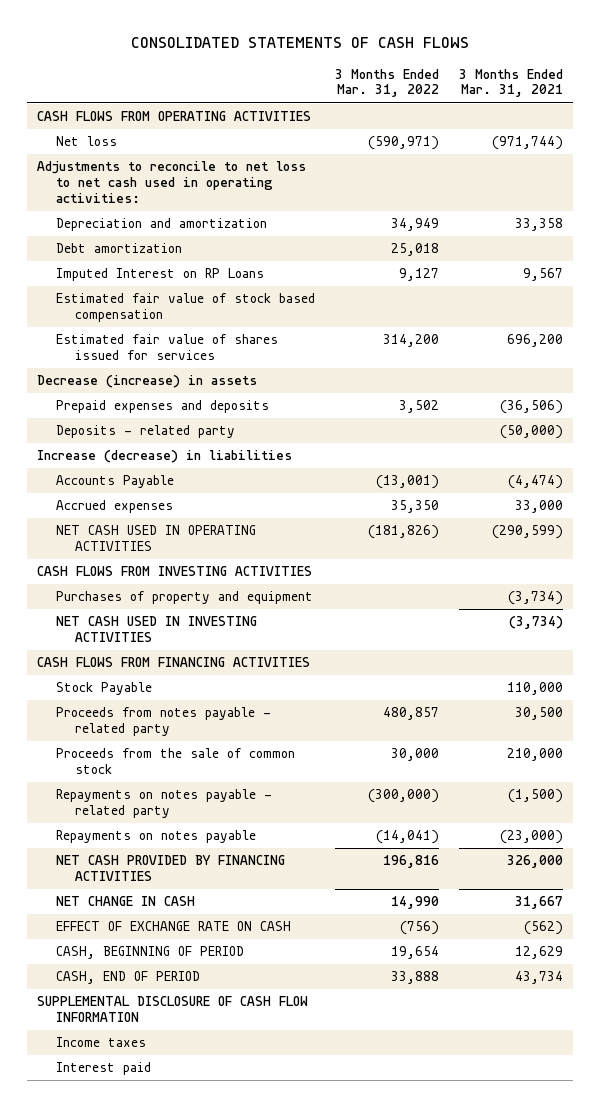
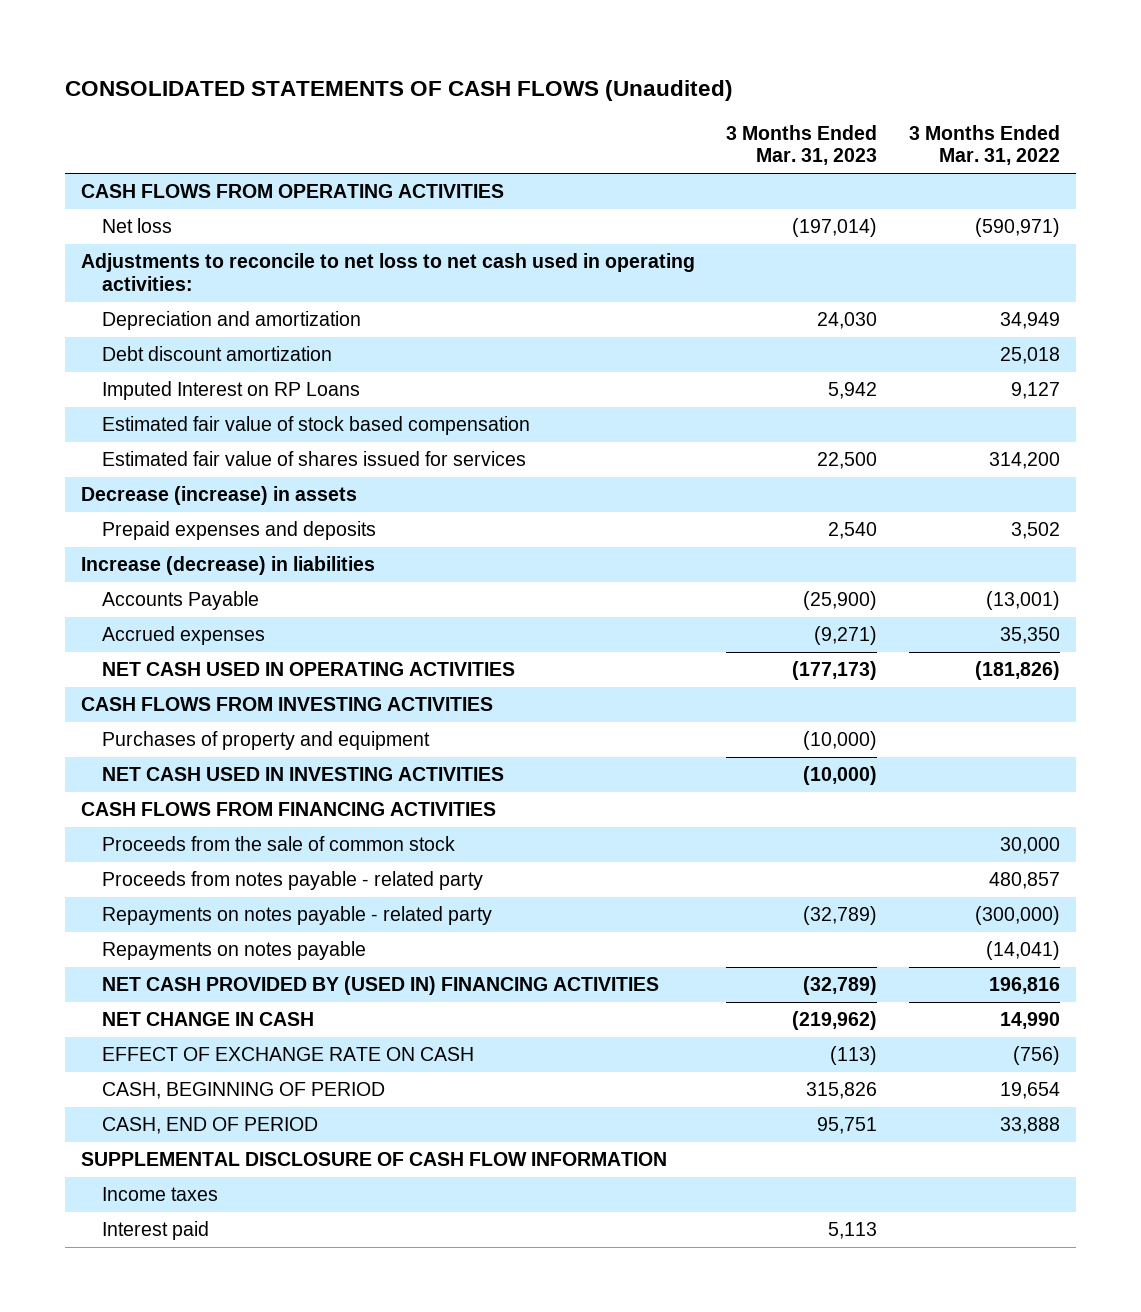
- CONSOLIDATED STATEMENTS OF CASH FLOWS
+ CONSOLIDATED STATEMENTS OF CASH FLOWS (Unaudited)
- | 3 Months Ended Mar. 31, 2022 | 3 Months Ended Mar. 31, 2021
+ | 3 Months Ended Mar. 31, 2023 | 3 Months Ended Mar. 31, 2022
- Debt amortization | 25,018 |
+ Debt discount amortization | | 25,018
- Deposits - related party | | (50,000)
- Stock Payable | | 110,000
moved down: Proceeds from notes payable - related party | | 480,857
- NET CASH PROVIDED BY FINANCING ACTIVITIES | 196,816 | 326,000
+ NET CASH PROVIDED BY (USED IN) FINANCING ACTIVITIES | (32,789) | 196,816

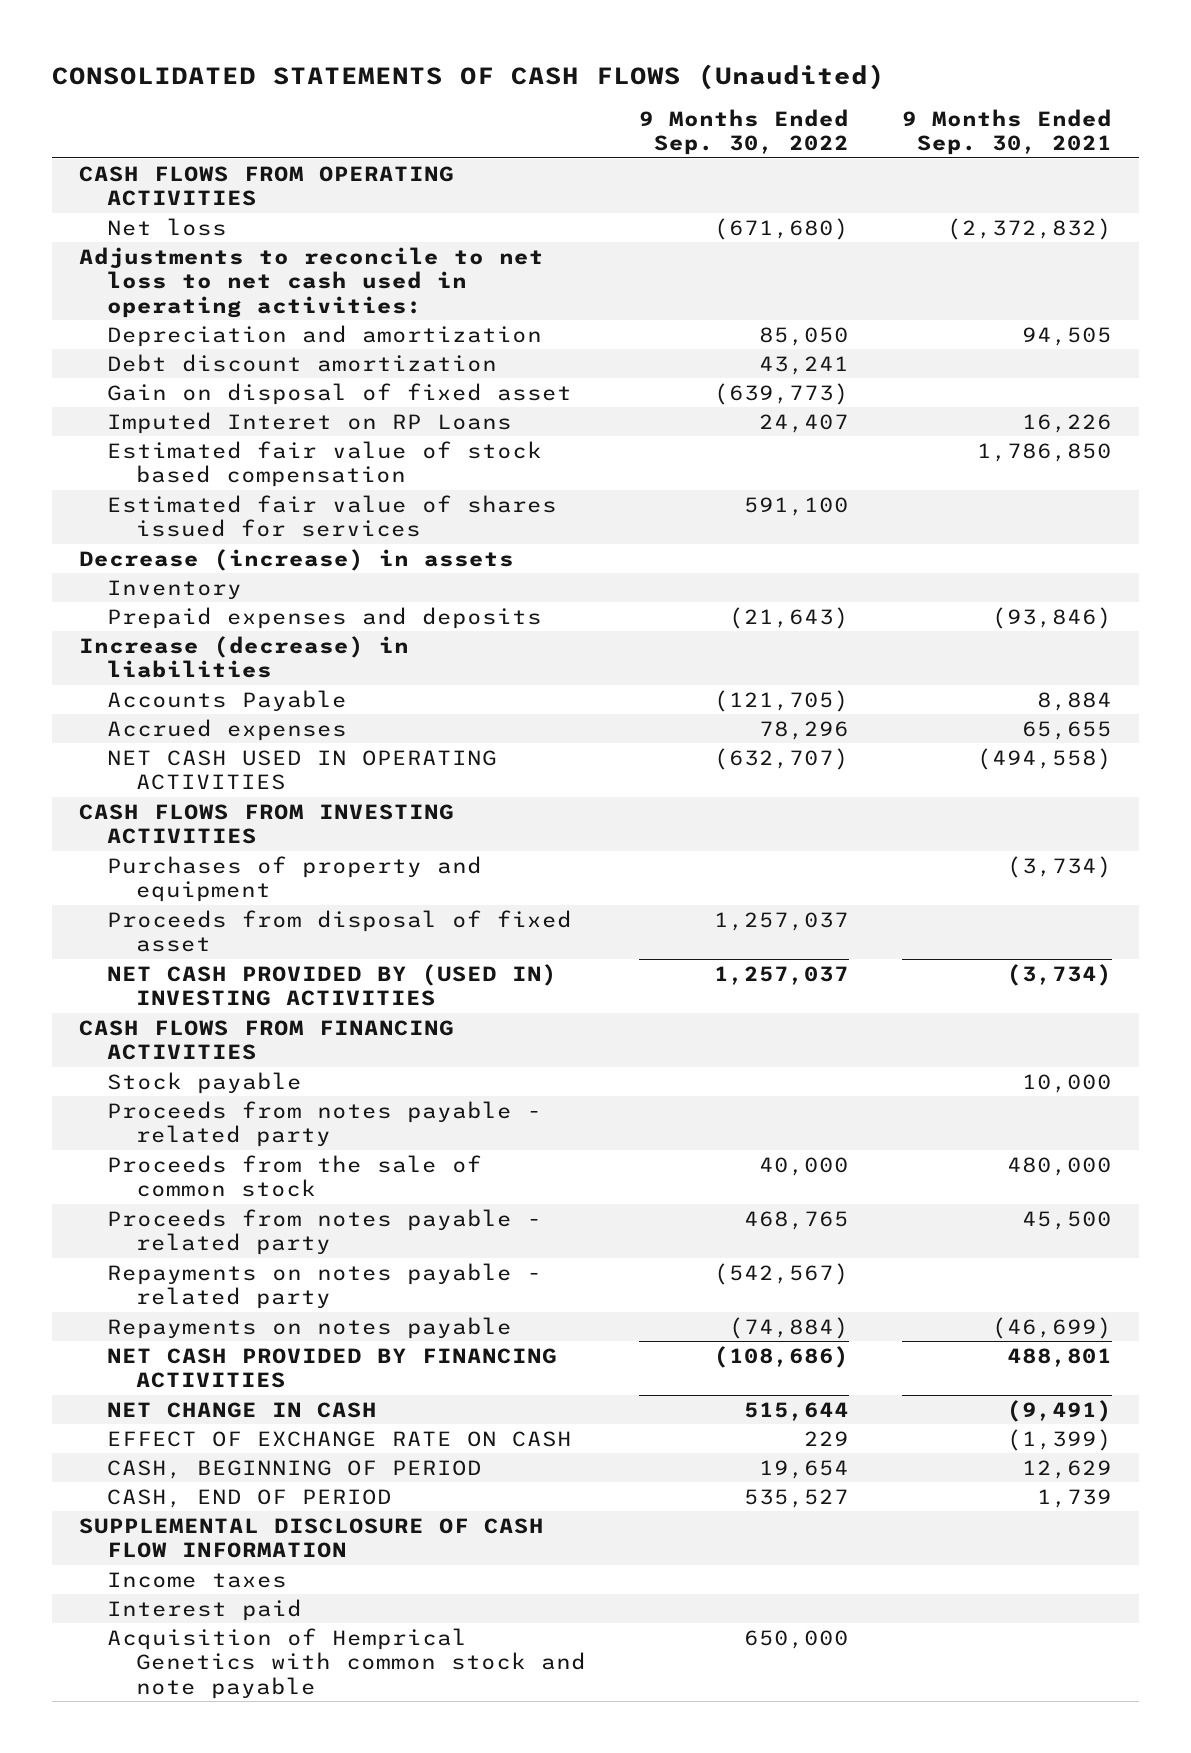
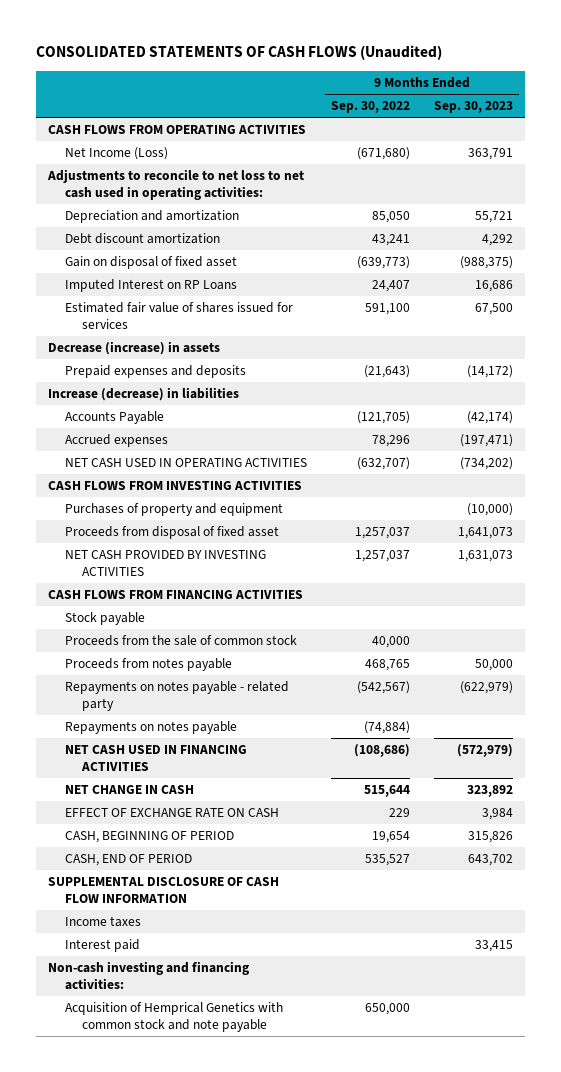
- | 9 Months Ended Sep. 30, 2022 | 9 Months Ended Sep. 30, 2021
+ | 9 Months Ended Sep. 30, 2022 | 9 Months Ended Sep. 30, 2023
- Net loss | (671,680) | (2,372,832)
+ Net Income (Loss) | (671,680) | 363,791
- Imputed Interet on RP Loans | 24,407 | 16,226
- Estimated fair value of stock based compensation | | 1,786,850
+ Imputed Interest on RP Loans | 24,407 | 16,686
- Inventory
- NET CASH PROVIDED BY (USED IN) INVESTING ACTIVITIES | 1,257,037 | (3,734)
+ NET CASH PROVIDED BY INVESTING ACTIVITIES | 1,257,037 | 1,631,073
- Proceeds from notes payable - related party
- Proceeds from notes payable - related party | 468,765 | 45,500
+ Proceeds from notes payable | 468,765 | 50,000
- NET CASH PROVIDED BY FINANCING ACTIVITIES | (108,686) | 488,801
+ NET CASH USED IN FINANCING ACTIVITIES | (108,686) | (572,979)
+ Non-cash investing and financing activities:

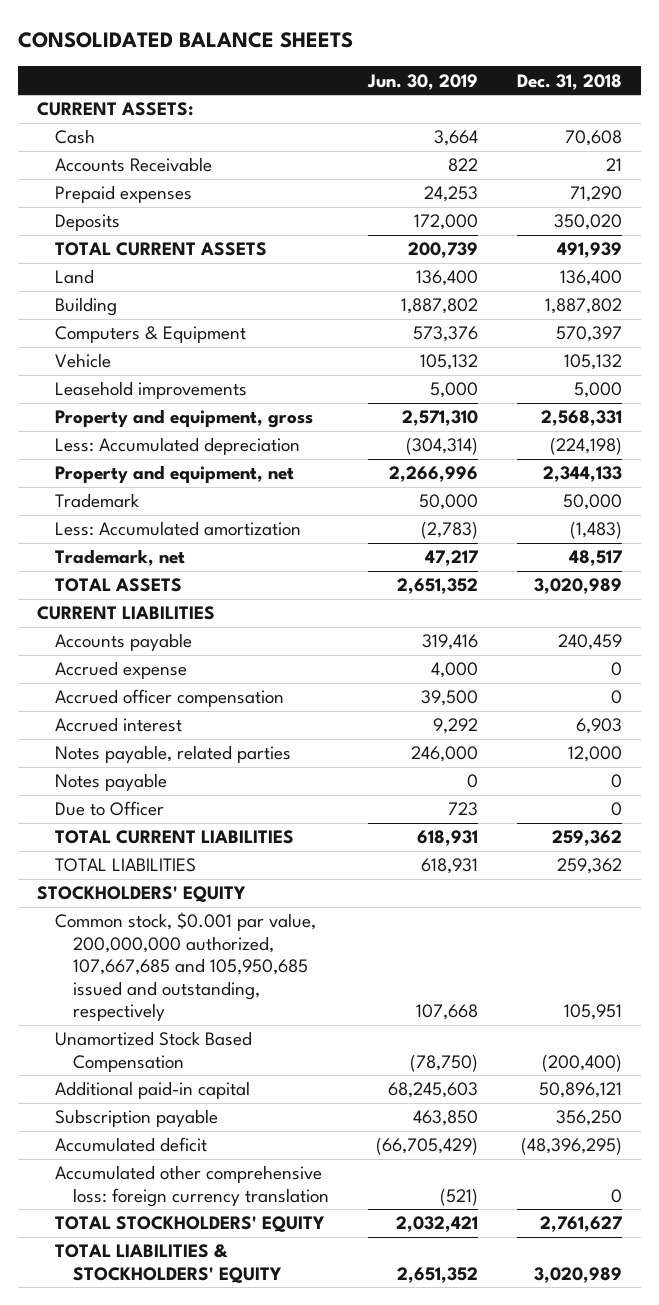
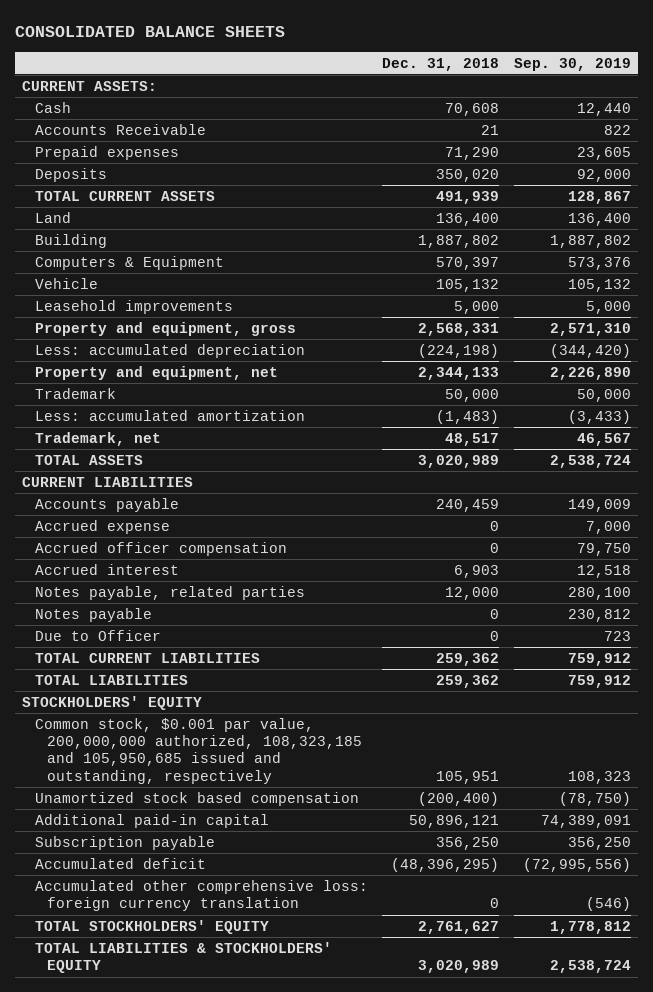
- | Jun. 30, 2019 | Dec. 31, 2018
+ | Dec. 31, 2018 | Sep. 30, 2019
- Less: Accumulated depreciation | (304,314) | (224,198)
+ Less: accumulated depreciation | (224,198) | (344,420)
- Less: Accumulated amortization | (2,783) | (1,483)
+ Less: accumulated amortization | (1,483) | (3,433)
- Common stock, $0.001 par value, 200,000,000 authorized, 107,667,685 and 105,950,685 issued and outstanding, respectively | 107,668 | 105,951
- Unamortized Stock Based Compensation | (78,750) | (200,400)
+ Common stock, $0.001 par value, 200,000,000 authorized, 108,323,185 and 105,950,685 issued and outstanding, respectively | 105,951 | 108,323
+ Unamortized stock based compensation | (200,400) | (78,750)

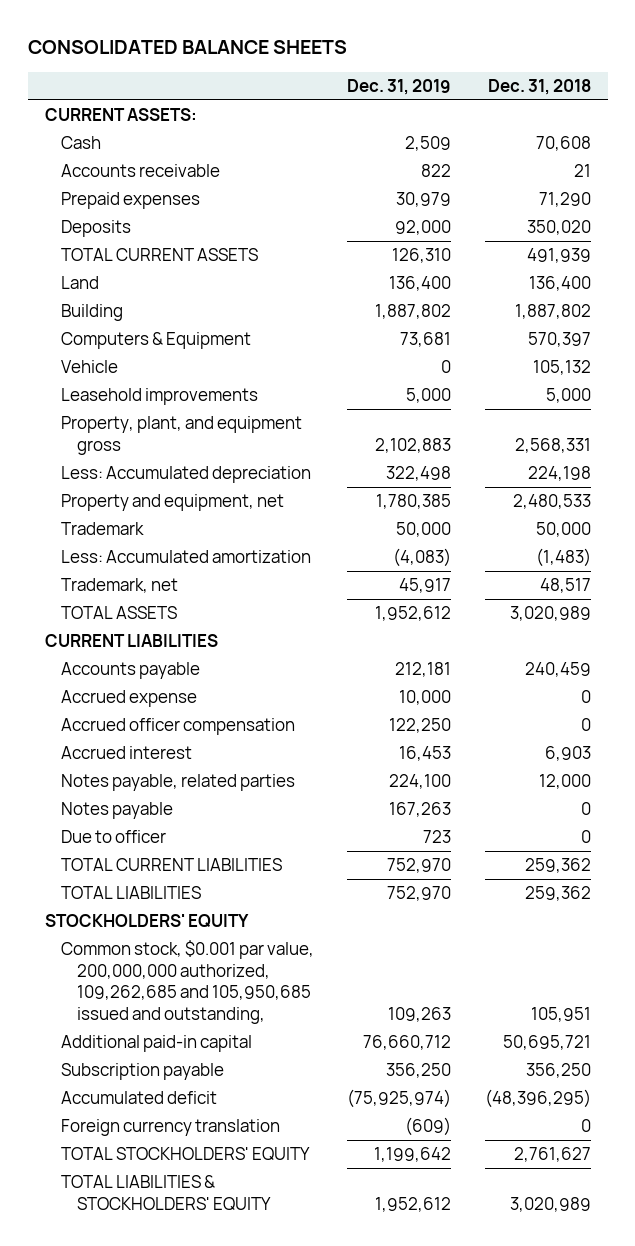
- | Dec. 31, 2018 | Sep. 30, 2019
+ | Dec. 31, 2019 | Dec. 31, 2018
- Accounts Receivable | 21 | 822
+ Accounts receivable | 822 | 21
- Property and equipment, gross | 2,568,331 | 2,571,310
- Less: accumulated depreciation | (224,198) | (344,420)
- Property and equipment, net | 2,344,133 | 2,226,890
+ Property, plant, and equipment gross | 2,102,883 | 2,568,331
+ Less: Accumulated depreciation | 322,498 | 224,198
+ Property and equipment, net | 1,780,385 | 2,480,533
- Less: accumulated amortization | (1,483) | (3,433)
+ Less: Accumulated amortization | (4,083) | (1,483)
- Due to Officer | 0 | 723
+ Due to officer | 723 | 0
- Common stock, $0.001 par value, 200,000,000 authorized, 108,323,185 and 105,950,685 issued and outstanding, respectively | 105,951 | 108,323
- Unamortized stock based compensation | (200,400) | (78,750)
- Additional paid-in capital | 50,896,121 | 74,389,091
+ Common stock, $0.001 par value, 200,000,000 authorized, 109,262,685 and 105,950,685 issued and outstanding, | 109,263 | 105,951
+ Additional paid-in capital | 76,660,712 | 50,695,721
- Accumulated other comprehensive loss: foreign currency translation | 0 | (546)
+ Foreign currency translation | (609) | 0

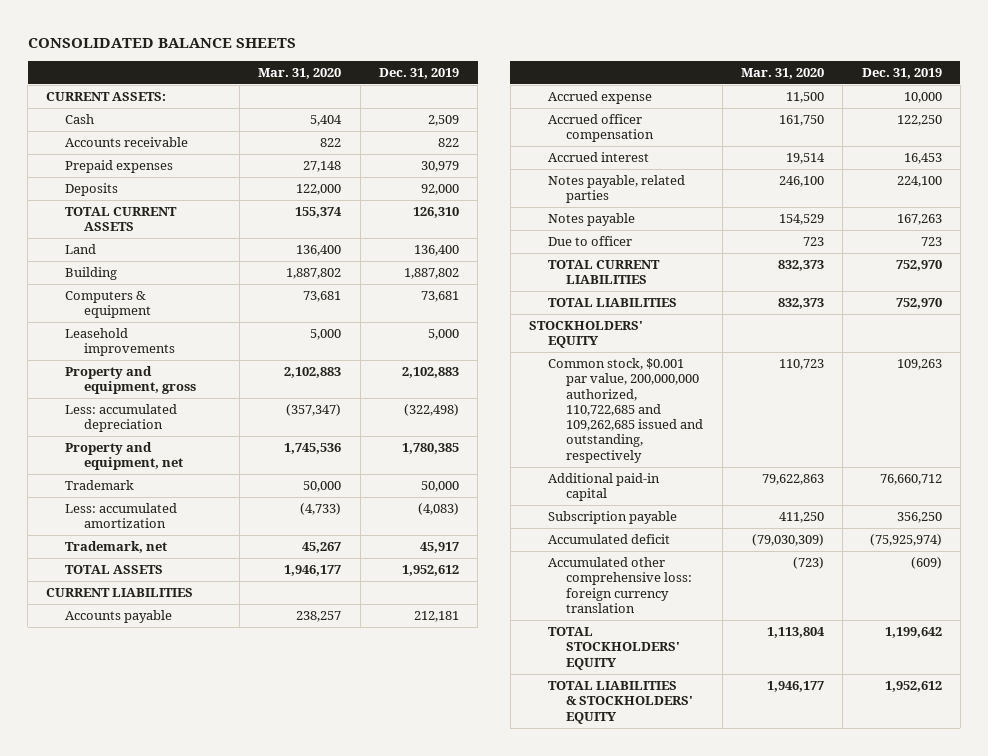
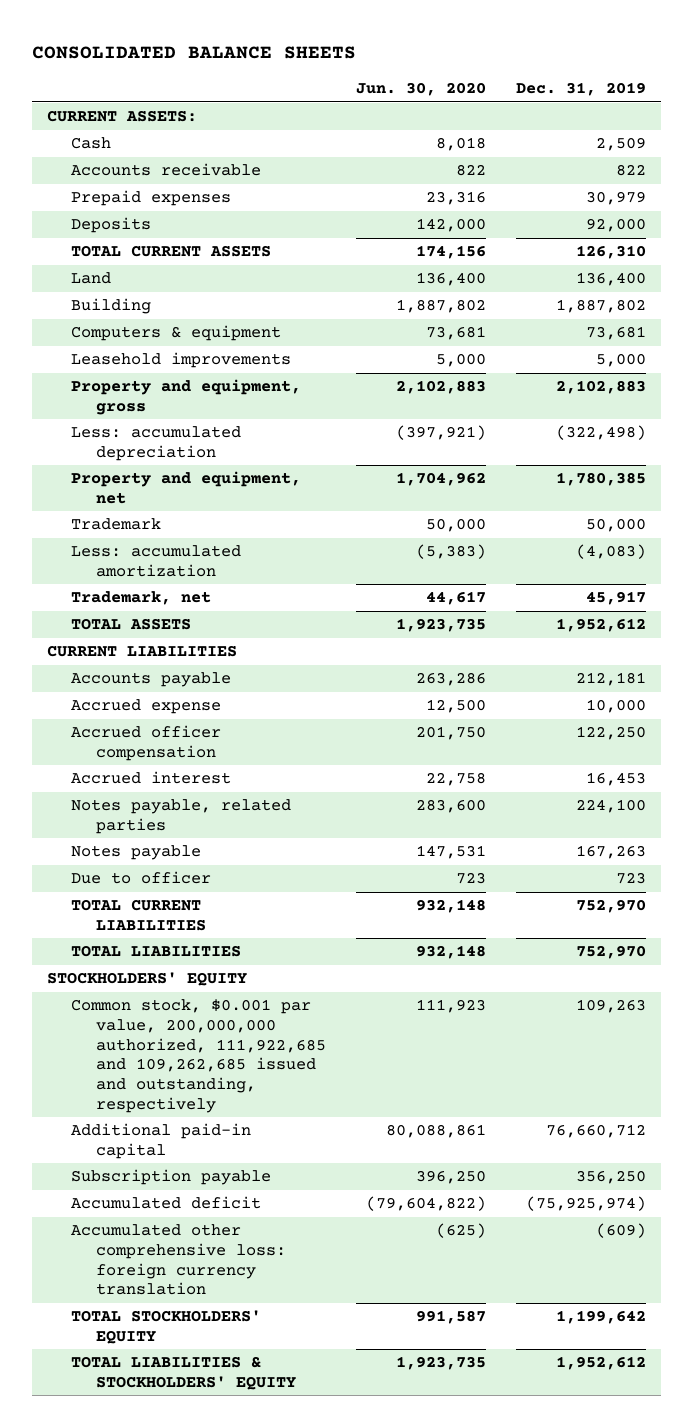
- | Mar. 31, 2020 | Dec. 31, 2019
+ | Jun. 30, 2020 | Dec. 31, 2019
- Common stock, $0.001 par value, 200,000,000 authorized, 110,722,685 and 109,262,685 issued and outstanding, respectively | 110,723 | 109,263
+ Common stock, $0.001 par value, 200,000,000 authorized, 111,922,685 and 109,262,685 issued and outstanding, respectively | 111,923 | 109,263

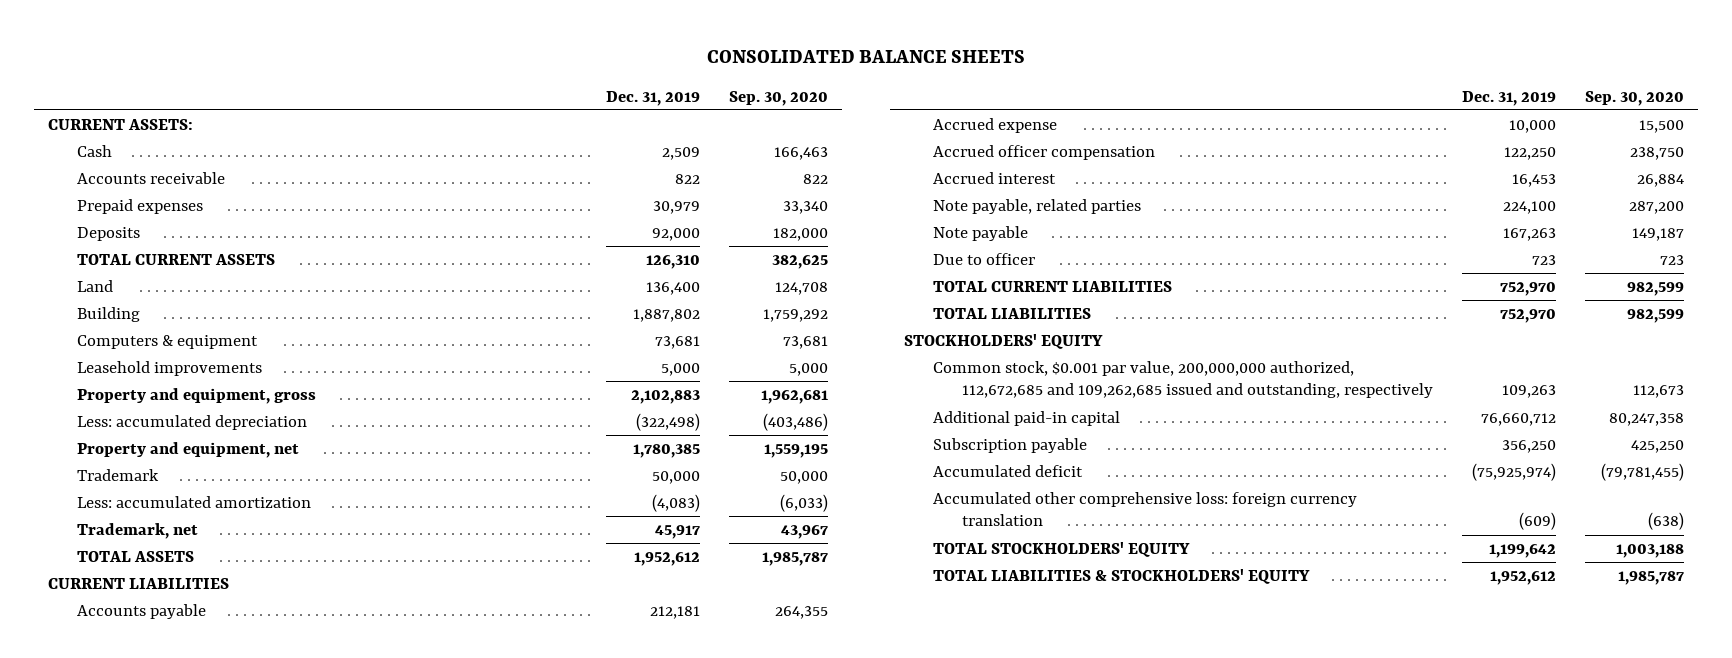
- | Jun. 30, 2020 | Dec. 31, 2019
+ | Dec. 31, 2019 | Sep. 30, 2020
- Notes payable, related parties | 283,600 | 224,100
- Notes payable | 147,531 | 167,263
+ Note payable, related parties | 224,100 | 287,200
+ Note payable | 167,263 | 149,187
- Common stock, $0.001 par value, 200,000,000 authorized, 111,922,685 and 109,262,685 issued and outstanding, respectively | 111,923 | 109,263
+ Common stock, $0.001 par value, 200,000,000 authorized, 112,672,685 and 109,262,685 issued and outstanding, respectively | 109,263 | 112,673

